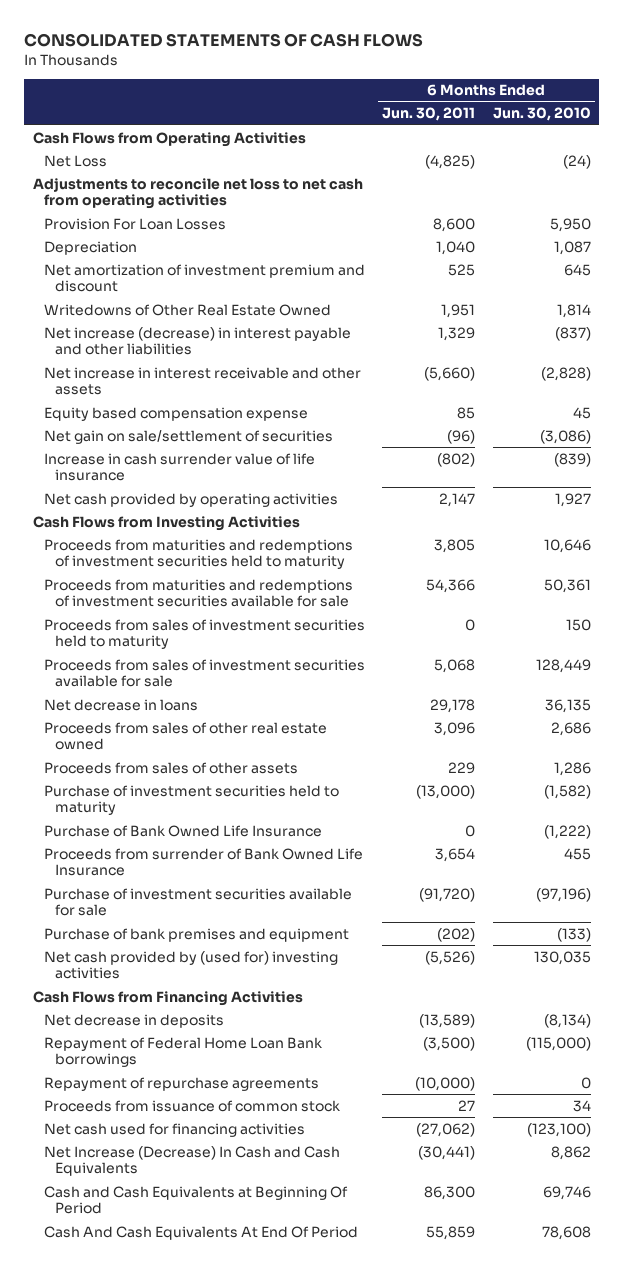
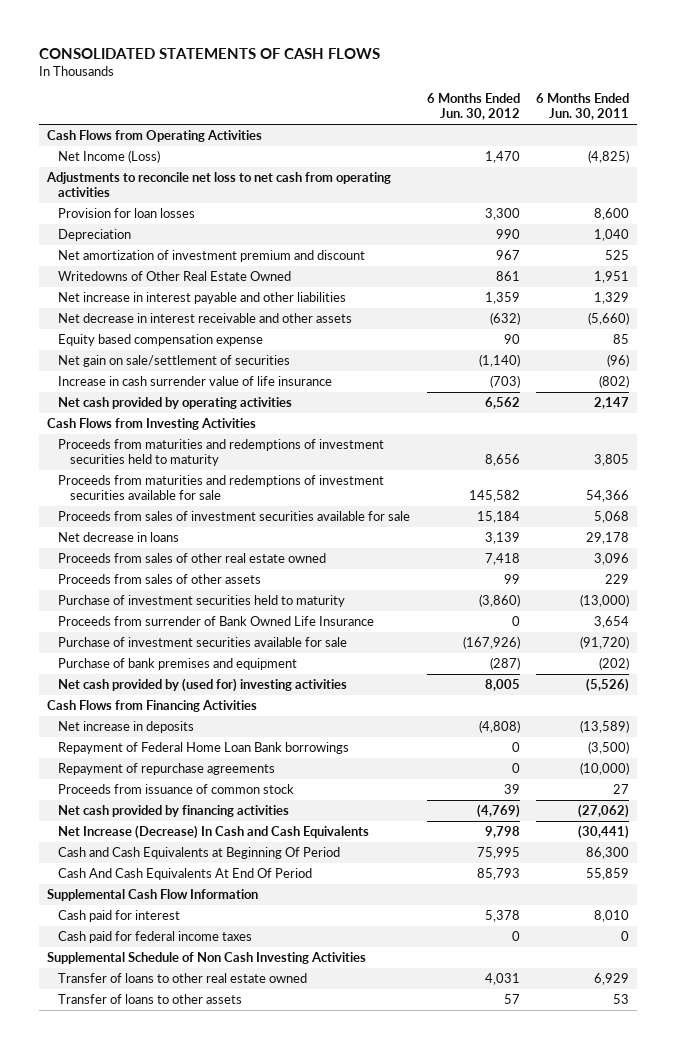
- | 6 Months Ended Jun. 30, 2011 | 6 Months Ended Jun. 30, 2010
+ | 6 Months Ended Jun. 30, 2012 | 6 Months Ended Jun. 30, 2011
- Net Loss | (4,825) | (24)
+ Net Income (Loss) | 1,470 | (4,825)
- Provision For Loan Losses | 8,600 | 5,950
+ Provision for loan losses | 3,300 | 8,600
- Net increase (decrease) in interest payable and other liabilities | 1,329 | (837)
- Net increase in interest receivable and other assets | (5,660) | (2,828)
+ Net increase in interest payable and other liabilities | 1,359 | 1,329
+ Net decrease in interest receivable and other assets | (632) | (5,660)
- Proceeds from sales of investment securities held to maturity | 0 | 150
- Purchase of Bank Owned Life Insurance | 0 | (1,222)
- Net decrease in deposits | (13,589) | (8,134)
+ Net increase in deposits | (4,808) | (13,589)
- Net cash used for financing activities | (27,062) | (123,100)
+ Net cash provided by financing activities | (4,769) | (27,062)
+ Supplemental Cash Flow Information
+ Cash paid for interest | 5,378 | 8,010
+ Cash paid for federal income taxes | 0 | 0
+ Supplemental Schedule of Non Cash Investing Activities
+ Transfer of loans to other real estate owned | 4,031 | 6,929
+ Transfer of loans to other assets | 57 | 53

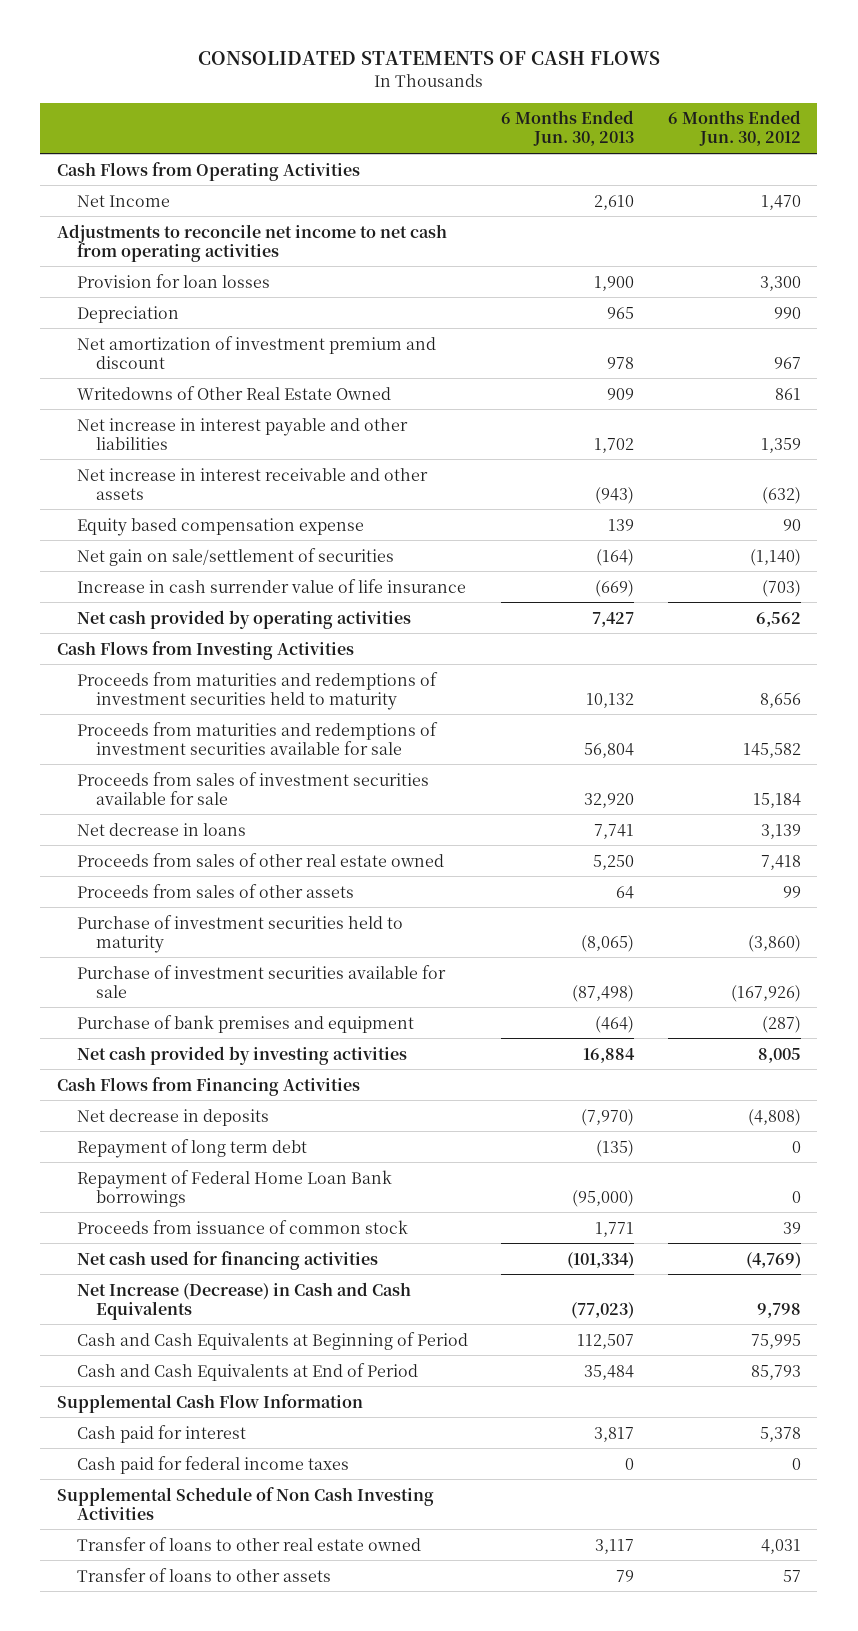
- | 6 Months Ended Jun. 30, 2012 | 6 Months Ended Jun. 30, 2011
+ | 6 Months Ended Jun. 30, 2013 | 6 Months Ended Jun. 30, 2012
- Net Income (Loss) | 1,470 | (4,825)
- Adjustments to reconcile net loss to net cash from operating activities
+ Net Income | 2,610 | 1,470
+ Adjustments to reconcile net income to net cash from operating activities
- Net decrease in interest receivable and other assets | (632) | (5,660)
+ Net increase in interest receivable and other assets | (943) | (632)
- Proceeds from surrender of Bank Owned Life Insurance | 0 | 3,654
- Net cash provided by (used for) investing activities | 8,005 | (5,526)
+ Net cash provided by investing activities | 16,884 | 8,005
- Net increase in deposits | (4,808) | (13,589)
+ Net decrease in deposits | (7,970) | (4,808)
+ Repayment of long term debt | (135) | 0
- Repayment of repurchase agreements | 0 | (10,000)
- Net cash provided by financing activities | (4,769) | (27,062)
- Net Increase (Decrease) In Cash and Cash Equivalents | 9,798 | (30,441)
- Cash and Cash Equivalents at Beginning Of Period | 75,995 | 86,300
- Cash And Cash Equivalents At End Of Period | 85,793 | 55,859
+ Net cash used for financing activities | (101,334) | (4,769)
+ Net Increase (Decrease) in Cash and Cash Equivalents | (77,023) | 9,798
+ Cash and Cash Equivalents at Beginning of Period | 112,507 | 75,995
+ Cash and Cash Equivalents at End of Period | 35,484 | 85,793

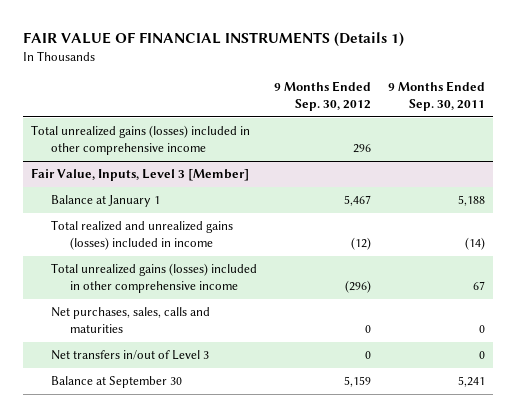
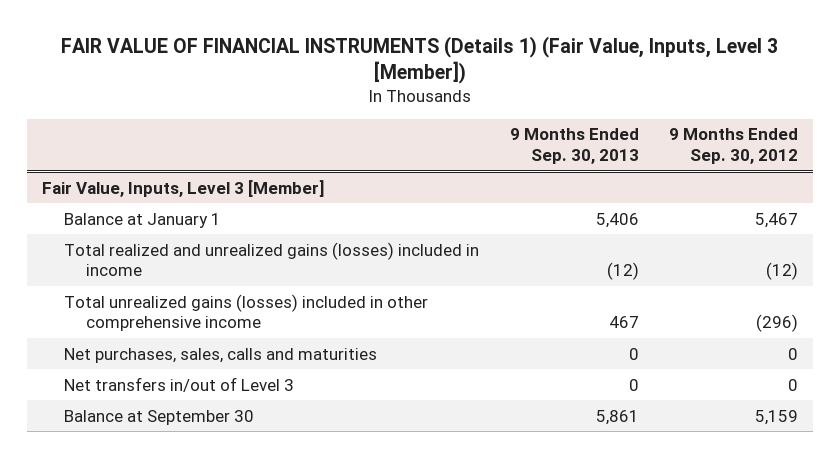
- FAIR VALUE OF FINANCIAL INSTRUMENTS (Details 1)
+ FAIR VALUE OF FINANCIAL INSTRUMENTS (Details 1) (Fair Value, Inputs, Level 3 [Member])
- | 9 Months Ended Sep. 30, 2012 | 9 Months Ended Sep. 30, 2011
+ | 9 Months Ended Sep. 30, 2013 | 9 Months Ended Sep. 30, 2012
- Total unrealized gains (losses) included in other comprehensive income | 296 |

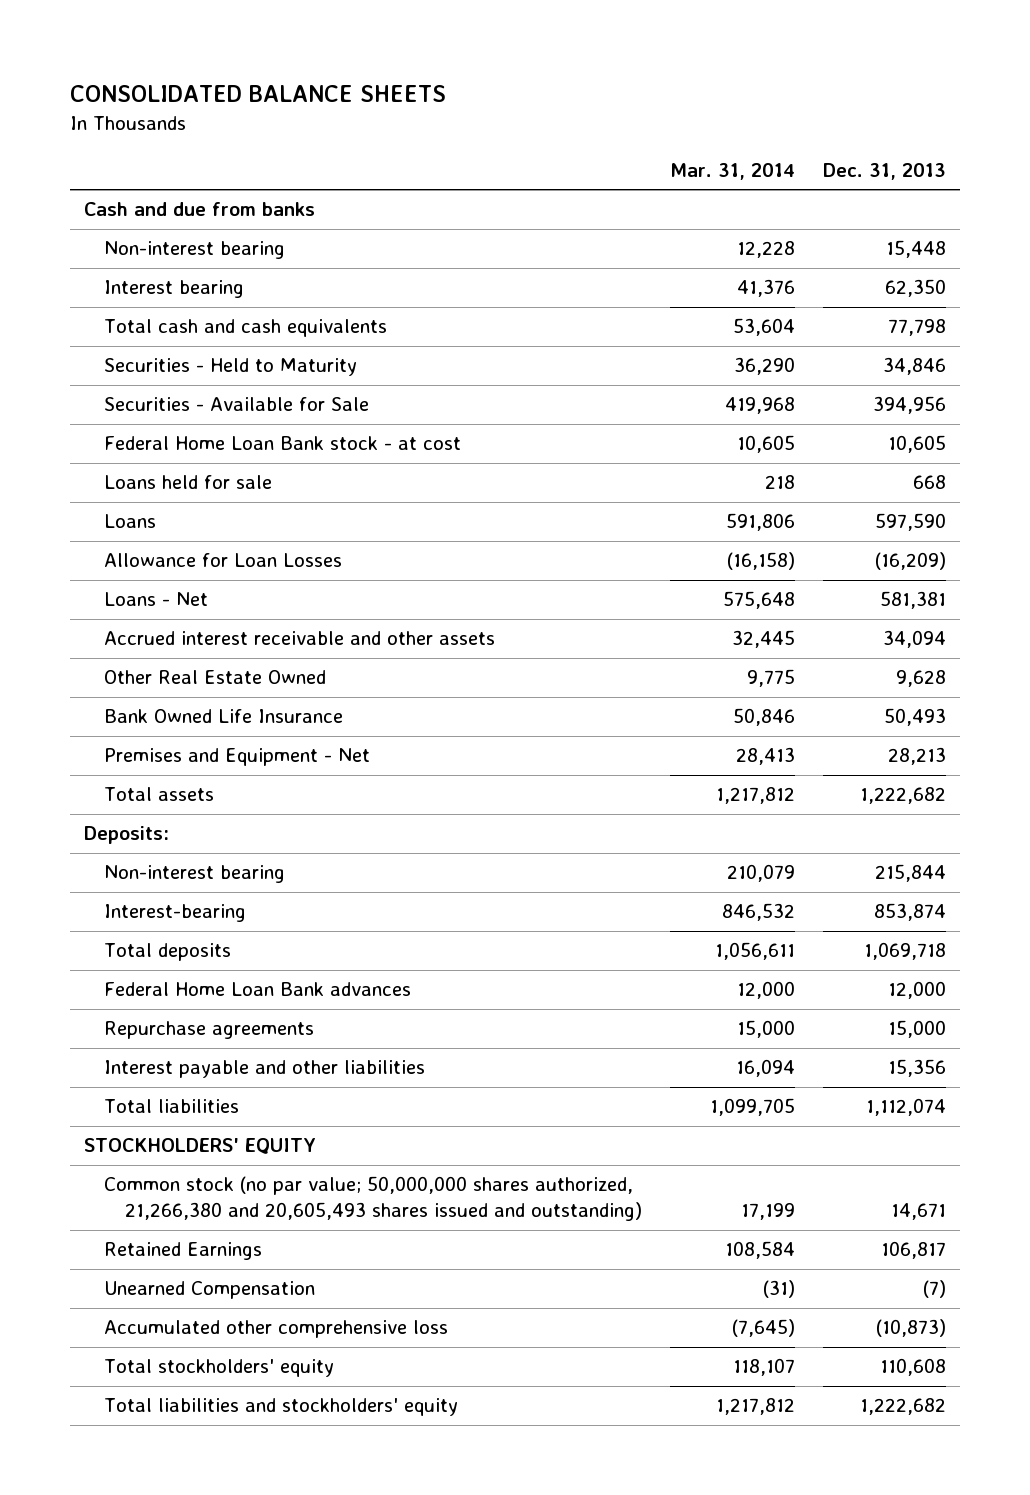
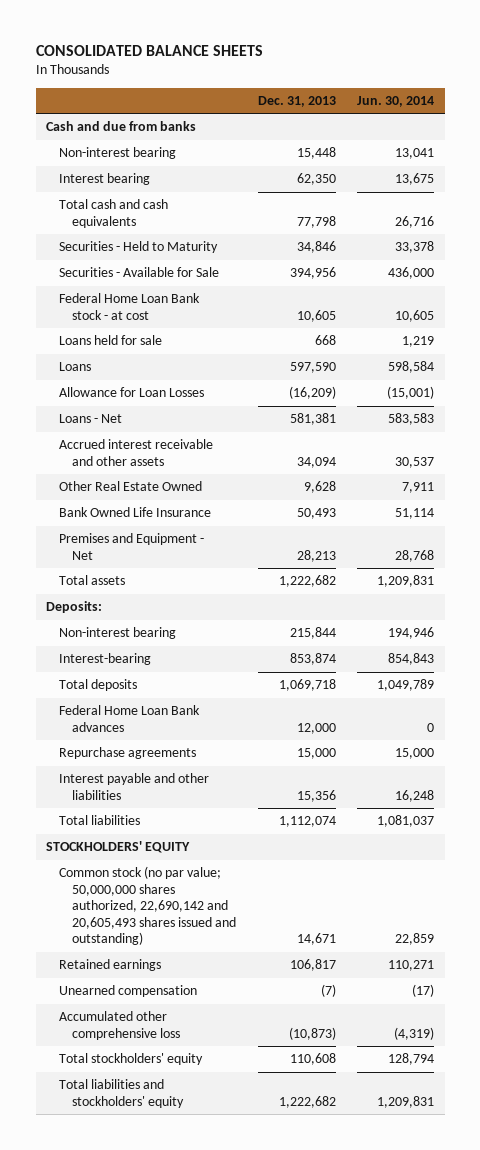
- | Mar. 31, 2014 | Dec. 31, 2013
+ | Dec. 31, 2013 | Jun. 30, 2014
- Common stock (no par value; 50,000,000 shares authorized, 21,266,380 and 20,605,493 shares issued and outstanding) | 17,199 | 14,671
- Retained Earnings | 108,584 | 106,817
- Unearned Compensation | (31) | (7)
+ Common stock (no par value; 50,000,000 shares authorized, 22,690,142 and 20,605,493 shares issued and outstanding) | 14,671 | 22,859
+ Retained earnings | 106,817 | 110,271
+ Unearned compensation | (7) | (17)

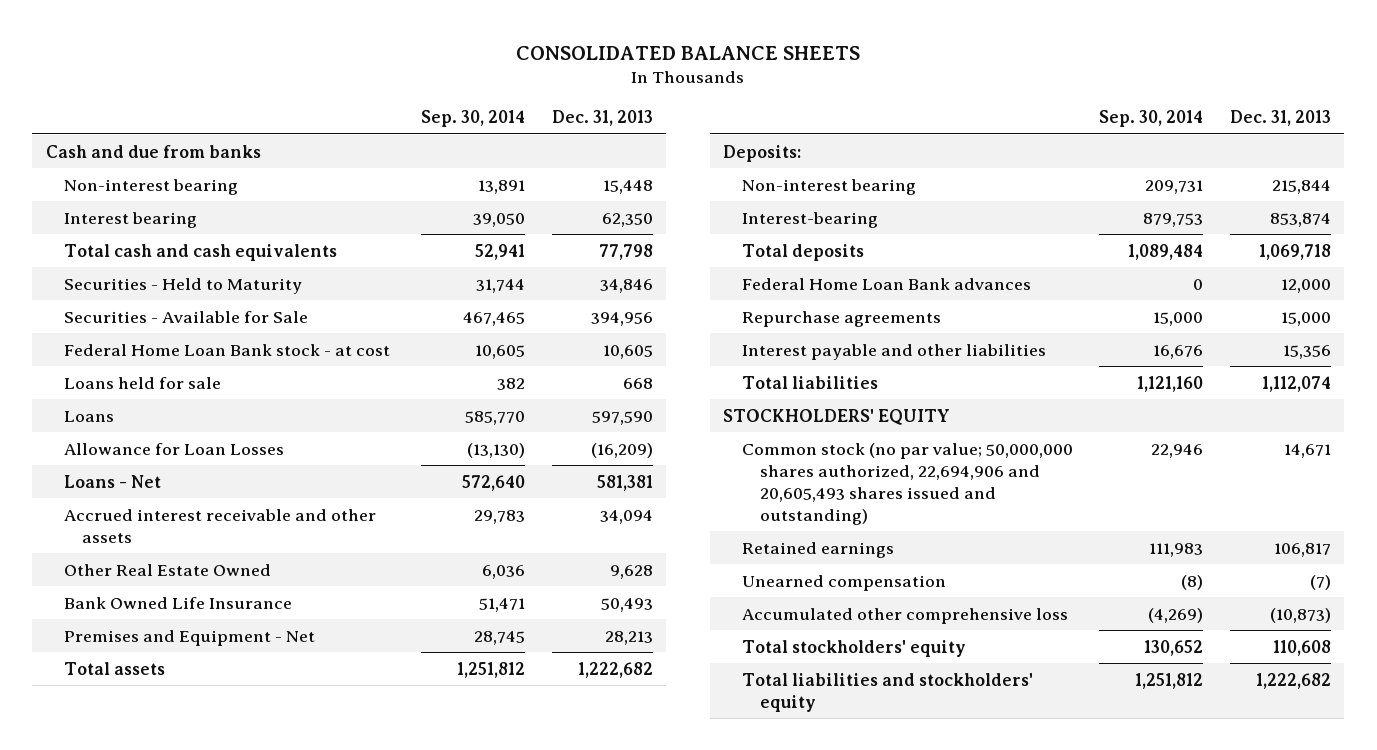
- | Dec. 31, 2013 | Jun. 30, 2014
+ | Sep. 30, 2014 | Dec. 31, 2013
- Common stock (no par value; 50,000,000 shares authorized, 22,690,142 and 20,605,493 shares issued and outstanding) | 14,671 | 22,859
+ Common stock (no par value; 50,000,000 shares authorized, 22,694,906 and 20,605,493 shares issued and outstanding) | 22,946 | 14,671

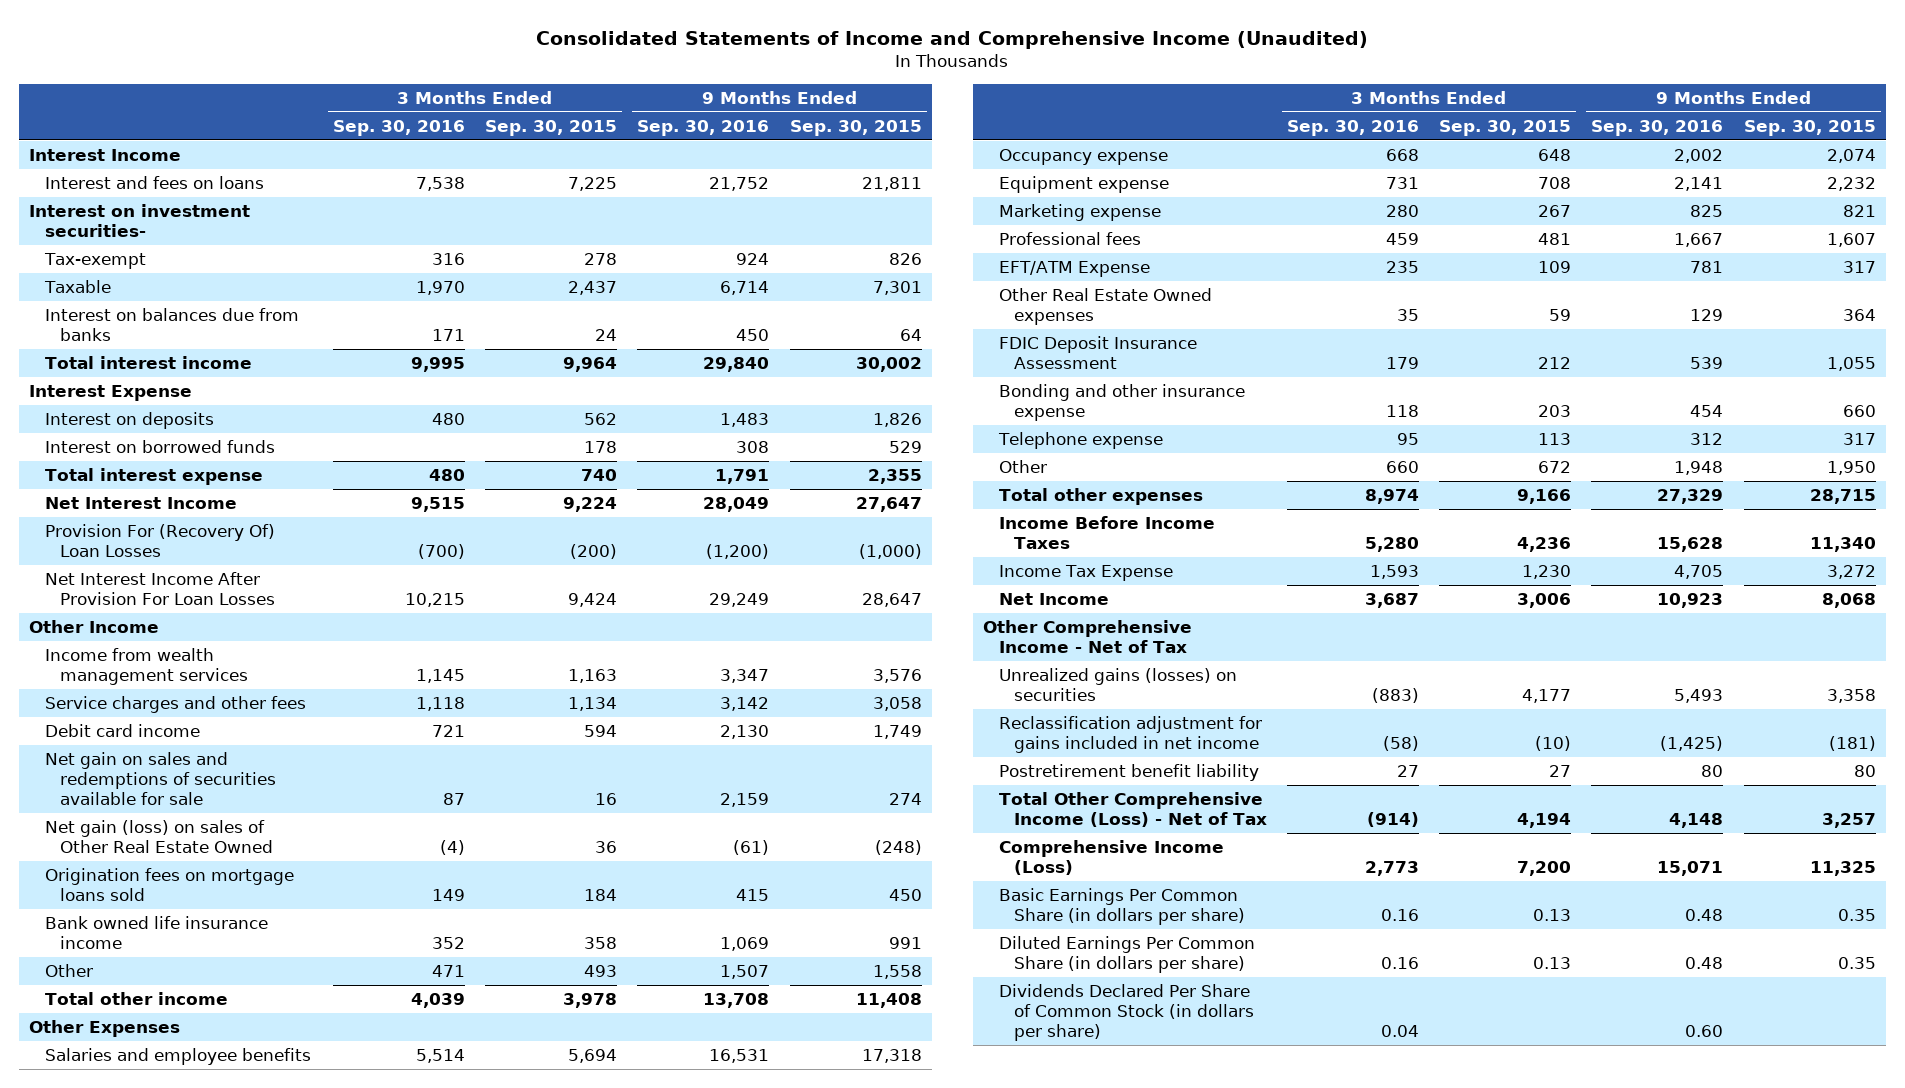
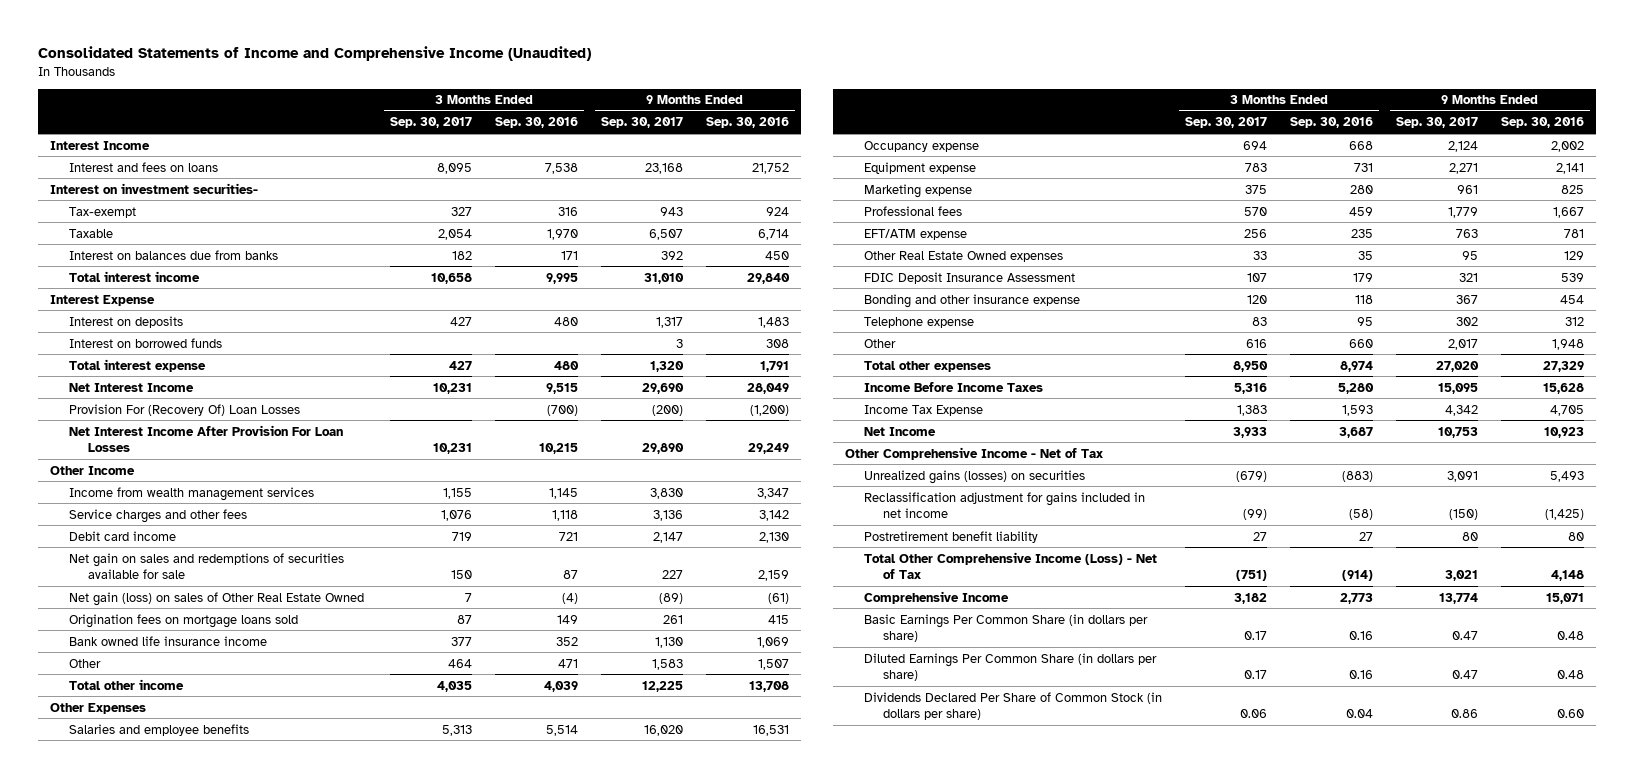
- | 3 Months Ended Sep. 30, 2016 | 3 Months Ended Sep. 30, 2015 | 9 Months Ended Sep. 30, 2016 | 9 Months Ended Sep. 30, 2015
+ | 3 Months Ended Sep. 30, 2017 | 3 Months Ended Sep. 30, 2016 | 9 Months Ended Sep. 30, 2017 | 9 Months Ended Sep. 30, 2016
- EFT/ATM Expense | 235 | 109 | 781 | 317
+ EFT/ATM expense | 256 | 235 | 763 | 781
- Comprehensive Income (Loss) | 2,773 | 7,200 | 15,071 | 11,325
+ Comprehensive Income | 3,182 | 2,773 | 13,774 | 15,071

